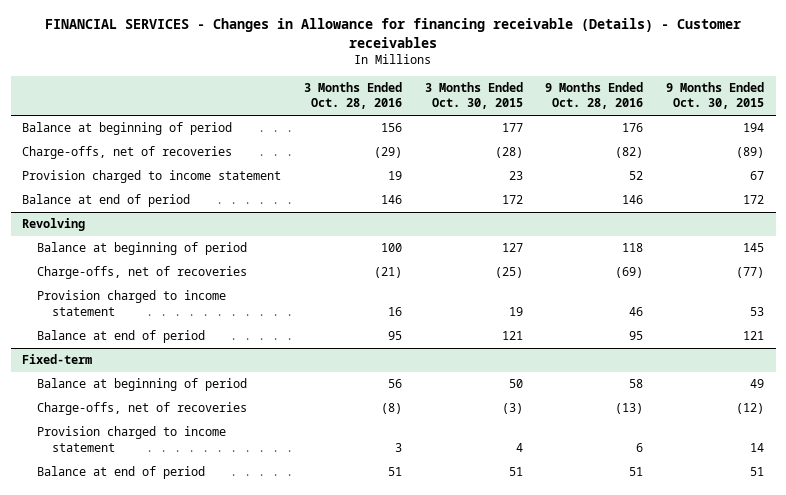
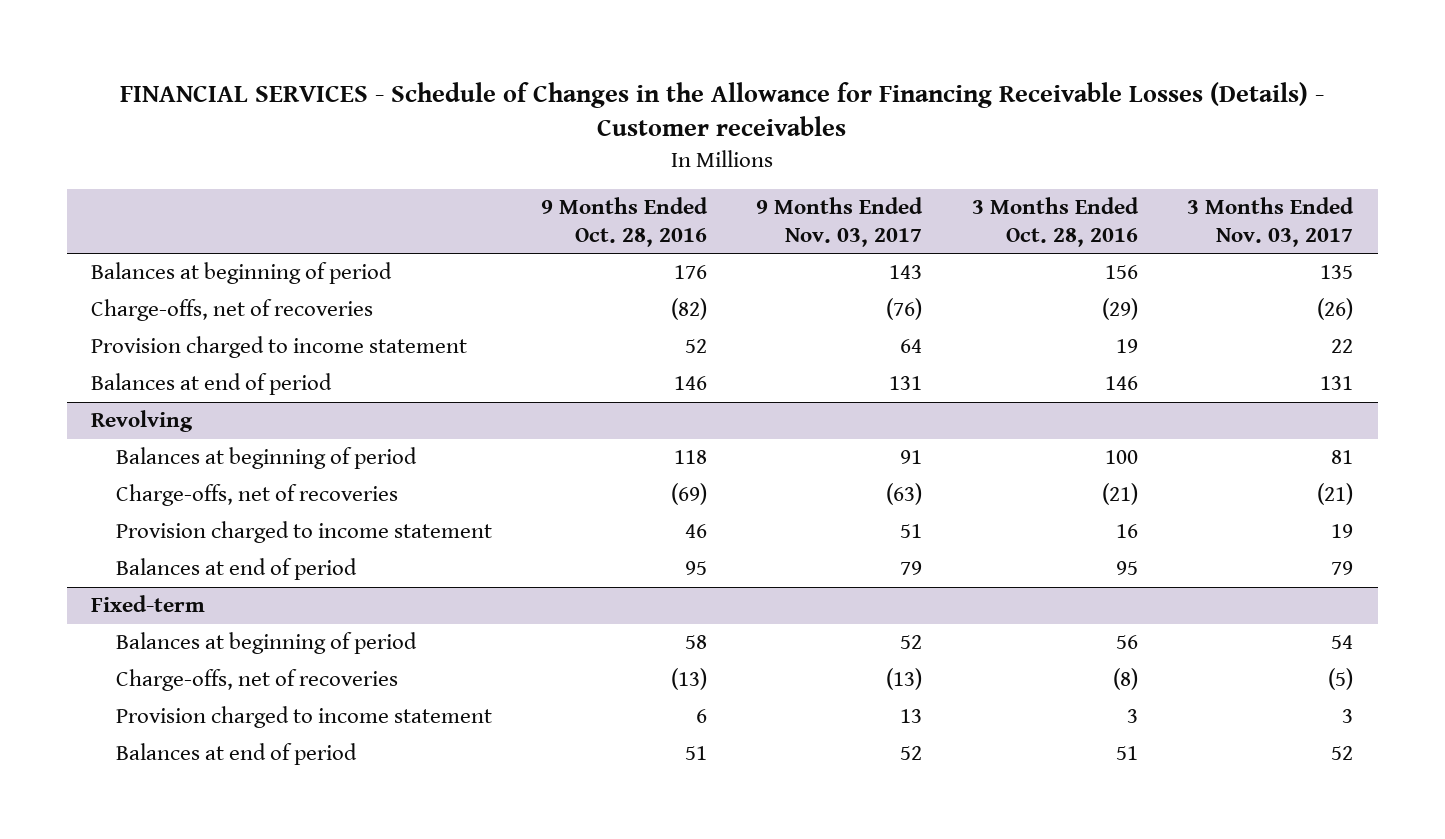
- FINANCIAL SERVICES - Changes in Allowance for financing receivable (Details) - Customer receivables
+ FINANCIAL SERVICES - Schedule of Changes in the Allowance for Financing Receivable Losses (Details) - Customer receivables
- | 3 Months Ended Oct. 28, 2016 | 3 Months Ended Oct. 30, 2015 | 9 Months Ended Oct. 28, 2016 | 9 Months Ended Oct. 30, 2015
+ | 9 Months Ended Oct. 28, 2016 | 9 Months Ended Nov. 03, 2017 | 3 Months Ended Oct. 28, 2016 | 3 Months Ended Nov. 03, 2017
- Balance at beginning of period | 156 | 177 | 176 | 194
+ Balances at beginning of period | 176 | 143 | 156 | 135
- Balance at end of period | 146 | 172 | 146 | 172
+ Balances at end of period | 146 | 131 | 146 | 131
@ Revolving
- Balance at beginning of period | 100 | 127 | 118 | 145
+ Balances at beginning of period | 118 | 91 | 100 | 81
- Balance at end of period | 95 | 121 | 95 | 121
+ Balances at end of period | 95 | 79 | 95 | 79
@ Fixed-term
- Balance at beginning of period | 56 | 50 | 58 | 49
+ Balances at beginning of period | 58 | 52 | 56 | 54
- Balance at end of period | 51 | 51 | 51 | 51
+ Balances at end of period | 51 | 52 | 51 | 52

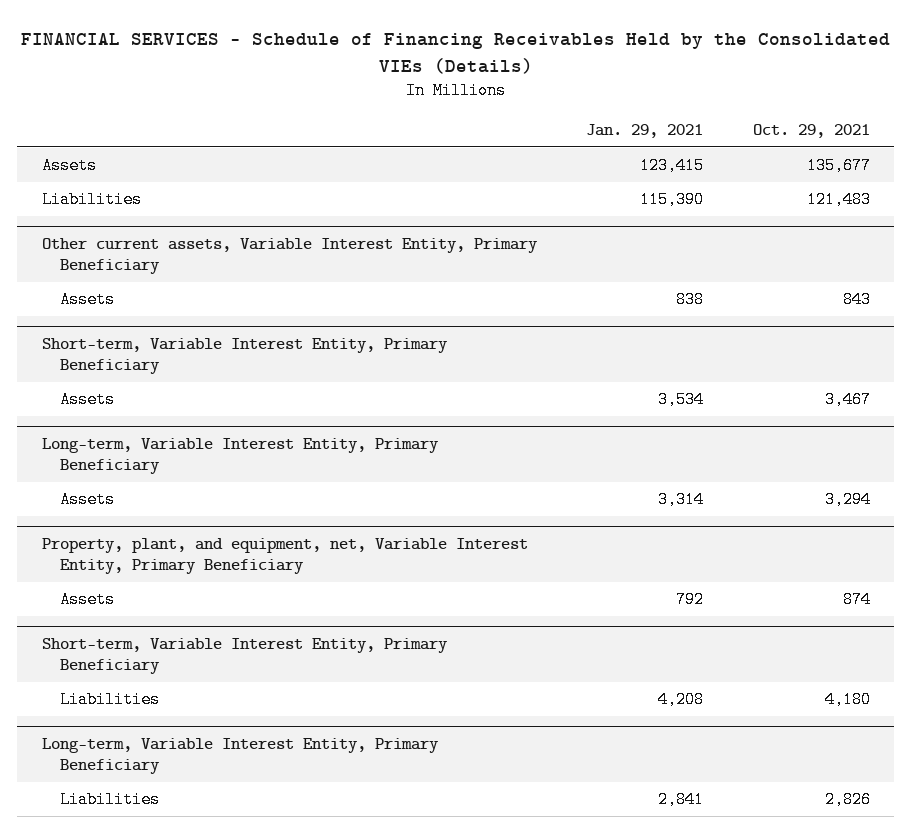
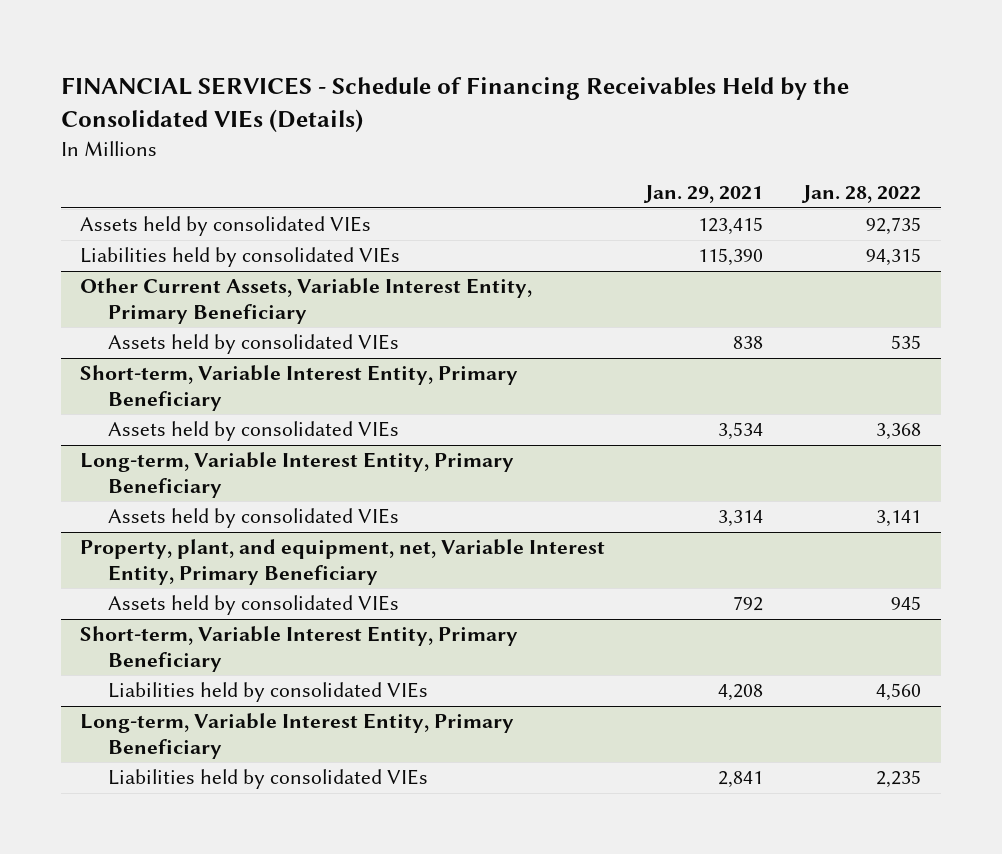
- | Jan. 29, 2021 | Oct. 29, 2021
+ | Jan. 29, 2021 | Jan. 28, 2022
- Assets | 123,415 | 135,677
- Liabilities | 115,390 | 121,483
- Other current assets, Variable Interest Entity, Primary Beneficiary
- Assets | 838 | 843
+ Assets held by consolidated VIEs | 123,415 | 92,735
+ Liabilities held by consolidated VIEs | 115,390 | 94,315
+ Other Current Assets, Variable Interest Entity, Primary Beneficiary
+ Assets held by consolidated VIEs | 838 | 535
@ Short-term, Variable Interest Entity, Primary Beneficiary
- Assets | 3,534 | 3,467
+ Assets held by consolidated VIEs | 3,534 | 3,368
@ Long-term, Variable Interest Entity, Primary Beneficiary
- Assets | 3,314 | 3,294
+ Assets held by consolidated VIEs | 3,314 | 3,141
@ Property, plant, and equipment, net, Variable Interest Entity, Primary Beneficiary
- Assets | 792 | 874
+ Assets held by consolidated VIEs | 792 | 945
@ Short-term, Variable Interest Entity, Primary Beneficiary
- Liabilities | 4,208 | 4,180
+ Liabilities held by consolidated VIEs | 4,208 | 4,560
@ Long-term, Variable Interest Entity, Primary Beneficiary
- Liabilities | 2,841 | 2,826
+ Liabilities held by consolidated VIEs | 2,841 | 2,235

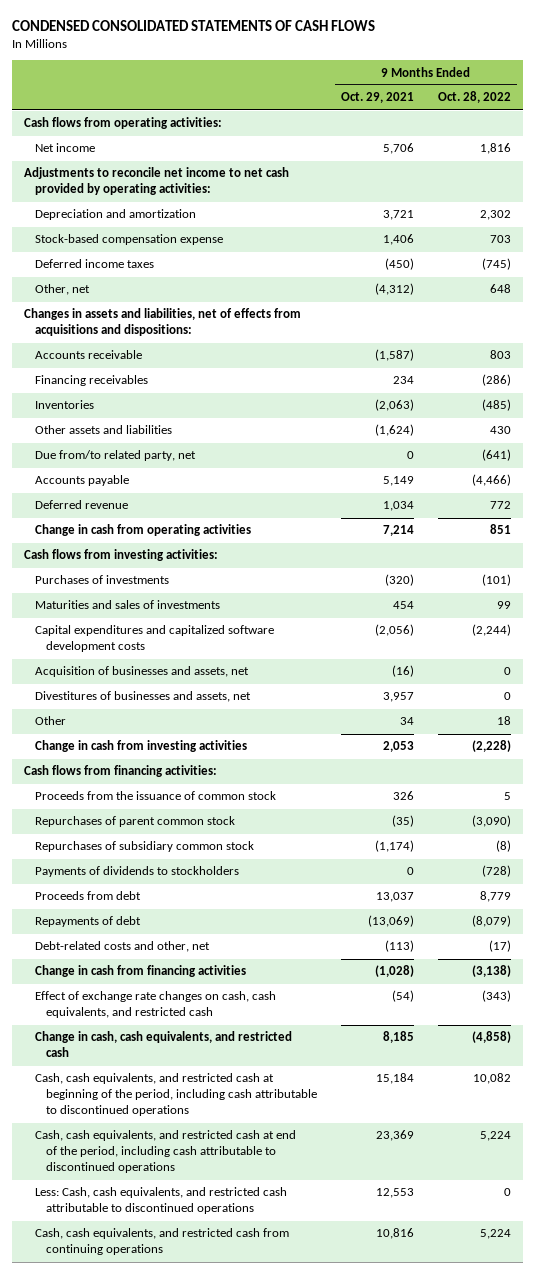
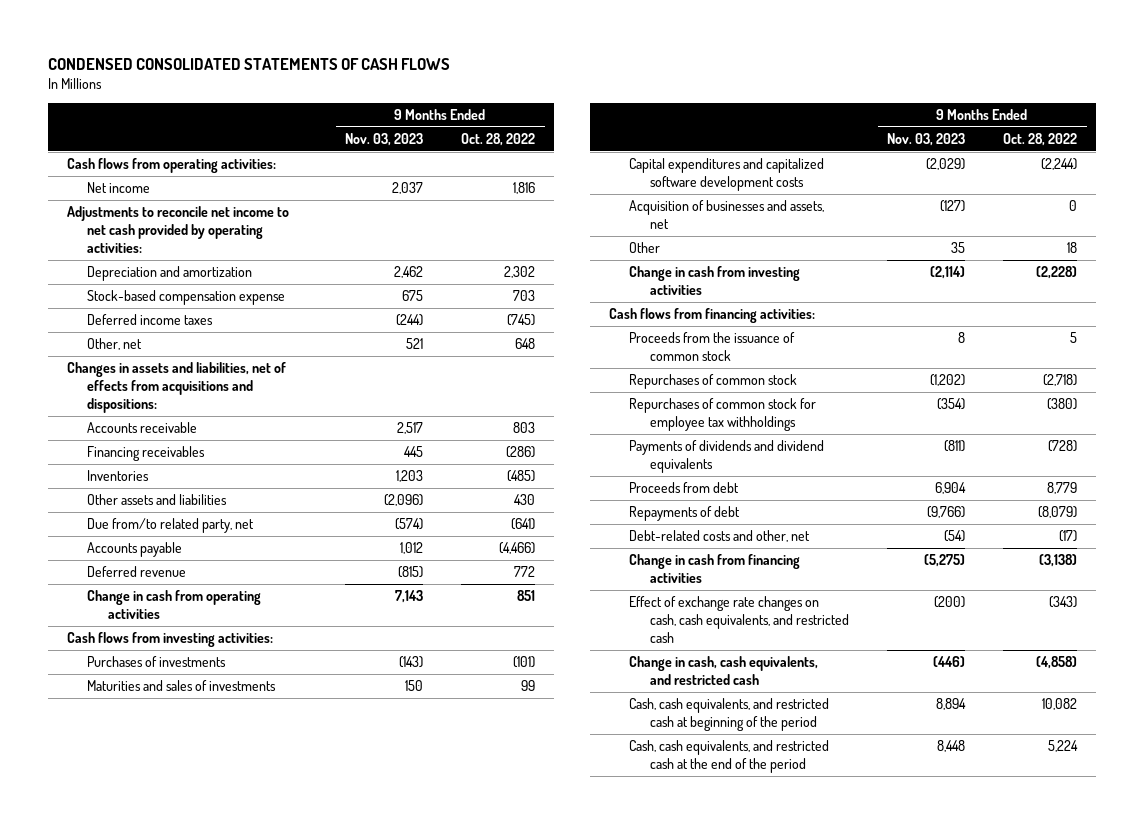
- | 9 Months Ended Oct. 29, 2021 | 9 Months Ended Oct. 28, 2022
+ | 9 Months Ended Nov. 03, 2023 | 9 Months Ended Oct. 28, 2022
- Divestitures of businesses and assets, net | 3,957 | 0
- Repurchases of parent common stock | (35) | (3,090)
- Repurchases of subsidiary common stock | (1,174) | (8)
- Payments of dividends to stockholders | 0 | (728)
+ Repurchases of common stock | (1,202) | (2,718)
+ Repurchases of common stock for employee tax withholdings | (354) | (380)
+ Payments of dividends and dividend equivalents | (811) | (728)
- Cash, cash equivalents, and restricted cash at beginning of the period, including cash attributable to discontinued operations | 15,184 | 10,082
- Cash, cash equivalents, and restricted cash at end of the period, including cash attributable to discontinued operations | 23,369 | 5,224
- Less: Cash, cash equivalents, and restricted cash attributable to discontinued operations | 12,553 | 0
- Cash, cash equivalents, and restricted cash from continuing operations | 10,816 | 5,224
+ Cash, cash equivalents, and restricted cash at beginning of the period | 8,894 | 10,082
+ Cash, cash equivalents, and restricted cash at the end of the period | 8,448 | 5,224

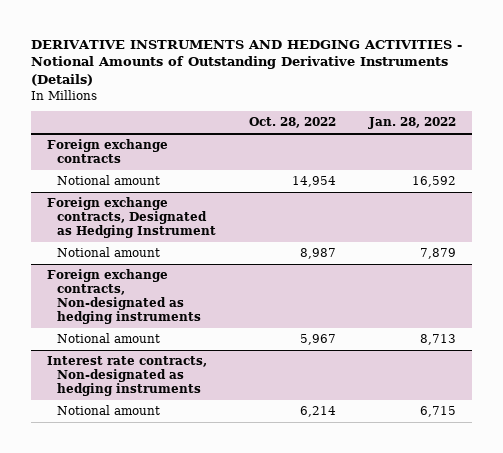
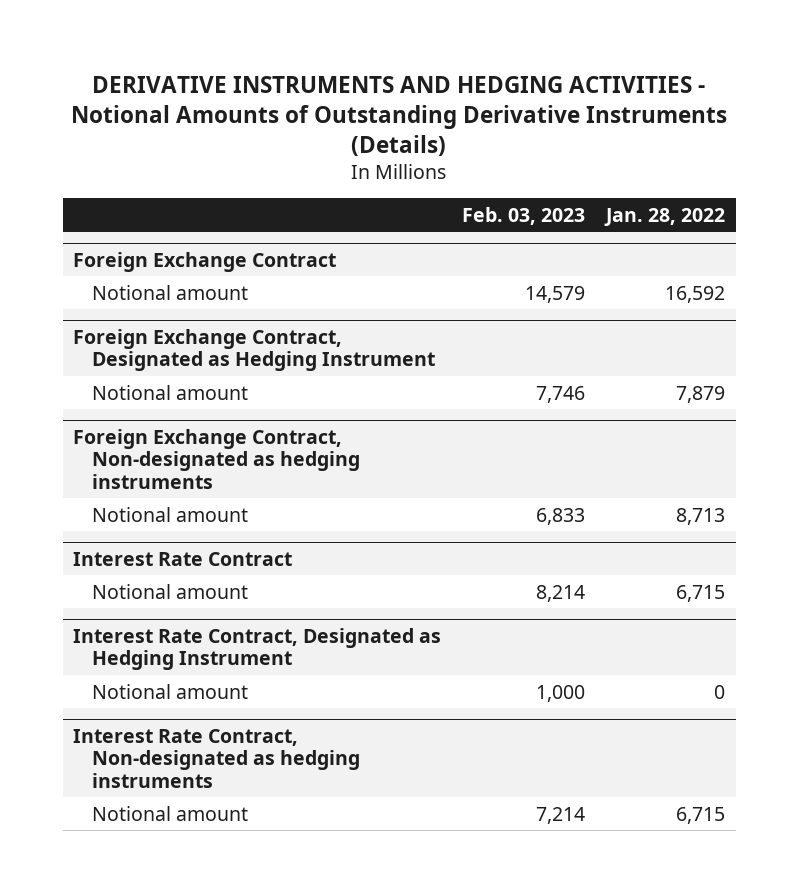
- | Oct. 28, 2022 | Jan. 28, 2022
+ | Feb. 03, 2023 | Jan. 28, 2022
- Foreign exchange contracts
+ Foreign Exchange Contract
- Foreign exchange contracts, Designated as Hedging Instrument
+ Foreign Exchange Contract, Designated as Hedging Instrument
- Foreign exchange contracts, Non-designated as hedging instruments
+ Foreign Exchange Contract, Non-designated as hedging instruments
- Interest rate contracts, Non-designated as hedging instruments
+ Interest Rate Contract
+ Interest Rate Contract, Designated as Hedging Instrument
+ Notional amount | 1,000 | 0
+ Interest Rate Contract, Non-designated as hedging instruments
+ Notional amount | 7,214 | 6,715

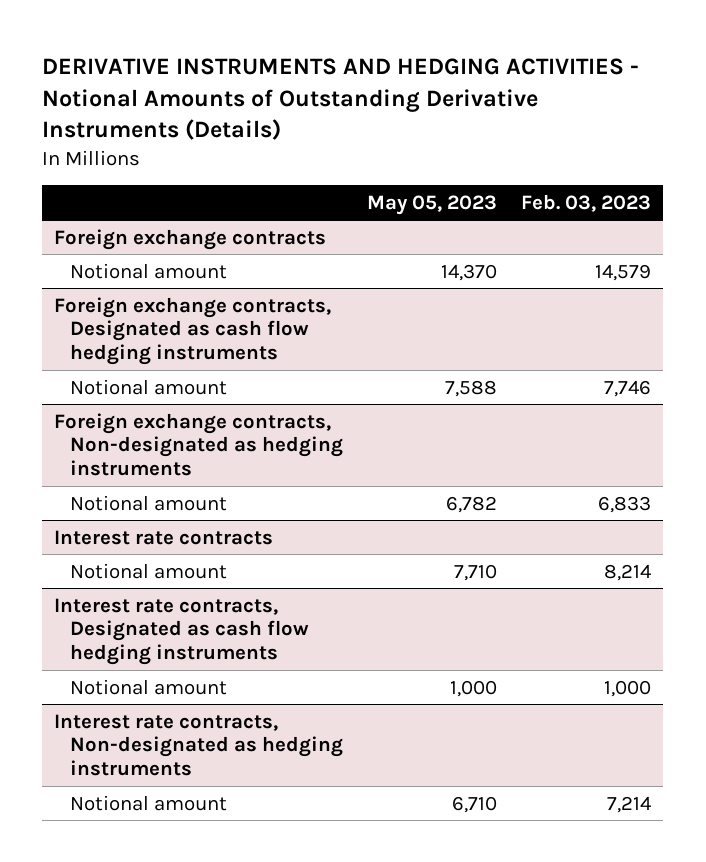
- | Feb. 03, 2023 | Jan. 28, 2022
+ | May 05, 2023 | Feb. 03, 2023
- Foreign Exchange Contract
+ Foreign exchange contracts
- Foreign Exchange Contract, Designated as Hedging Instrument
+ Foreign exchange contracts, Designated as cash flow hedging instruments
- Foreign Exchange Contract, Non-designated as hedging instruments
+ Foreign exchange contracts, Non-designated as hedging instruments
- Interest Rate Contract
+ Interest rate contracts
- Interest Rate Contract, Designated as Hedging Instrument
+ Interest rate contracts, Designated as cash flow hedging instruments
- Interest Rate Contract, Non-designated as hedging instruments
+ Interest rate contracts, Non-designated as hedging instruments

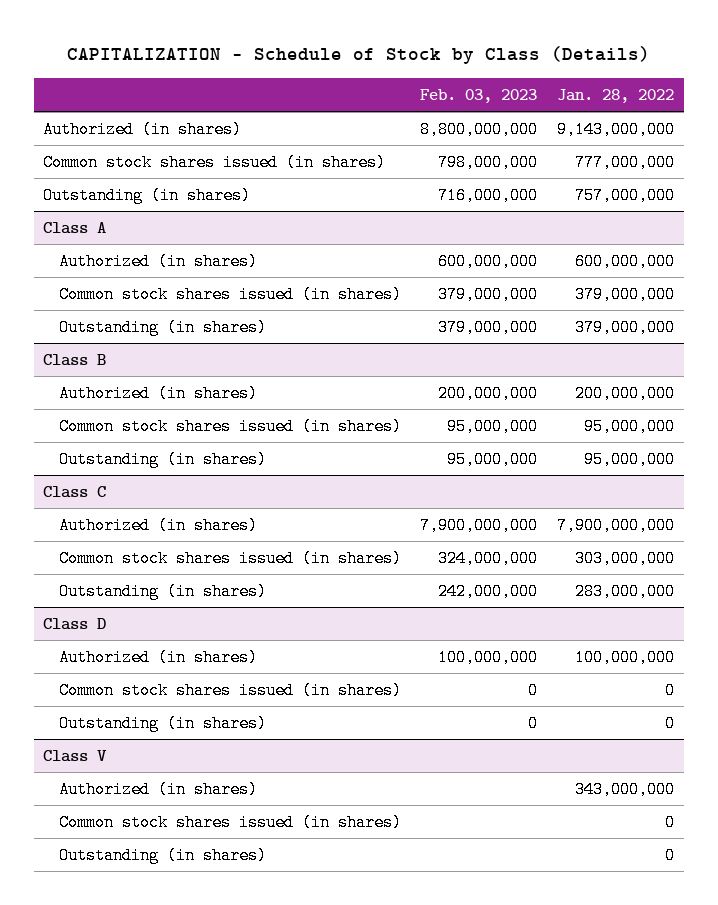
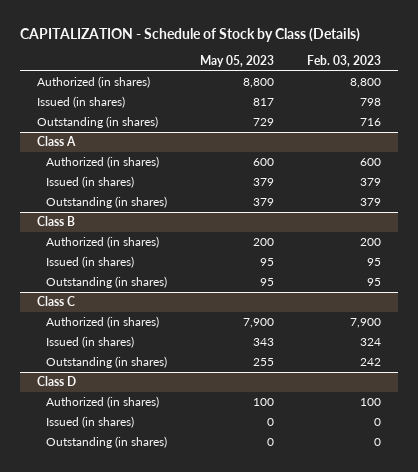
- | Feb. 03, 2023 | Jan. 28, 2022
+ | May 05, 2023 | Feb. 03, 2023
- Authorized (in shares) | 8,800,000,000 | 9,143,000,000
- Common stock shares issued (in shares) | 798,000,000 | 777,000,000
- Outstanding (in shares) | 716,000,000 | 757,000,000
+ Authorized (in shares) | 8,800 | 8,800
+ Issued (in shares) | 817 | 798
+ Outstanding (in shares) | 729 | 716
@ Class A
- Authorized (in shares) | 600,000,000 | 600,000,000
- Common stock shares issued (in shares) | 379,000,000 | 379,000,000
- Outstanding (in shares) | 379,000,000 | 379,000,000
+ Authorized (in shares) | 600 | 600
+ Issued (in shares) | 379 | 379
+ Outstanding (in shares) | 379 | 379
@ Class B
- Authorized (in shares) | 200,000,000 | 200,000,000
- Common stock shares issued (in shares) | 95,000,000 | 95,000,000
- Outstanding (in shares) | 95,000,000 | 95,000,000
+ Authorized (in shares) | 200 | 200
+ Issued (in shares) | 95 | 95
+ Outstanding (in shares) | 95 | 95
@ Class C
- Authorized (in shares) | 7,900,000,000 | 7,900,000,000
- Common stock shares issued (in shares) | 324,000,000 | 303,000,000
- Outstanding (in shares) | 242,000,000 | 283,000,000
+ Authorized (in shares) | 7,900 | 7,900
+ Issued (in shares) | 343 | 324
+ Outstanding (in shares) | 255 | 242
@ Class D
- Authorized (in shares) | 100,000,000 | 100,000,000
- Common stock shares issued (in shares) | 0 | 0
+ Authorized (in shares) | 100 | 100
+ Issued (in shares) | 0 | 0
- Class V
- Authorized (in shares) | | 343,000,000
- Common stock shares issued (in shares) | | 0
- Outstanding (in shares) | | 0

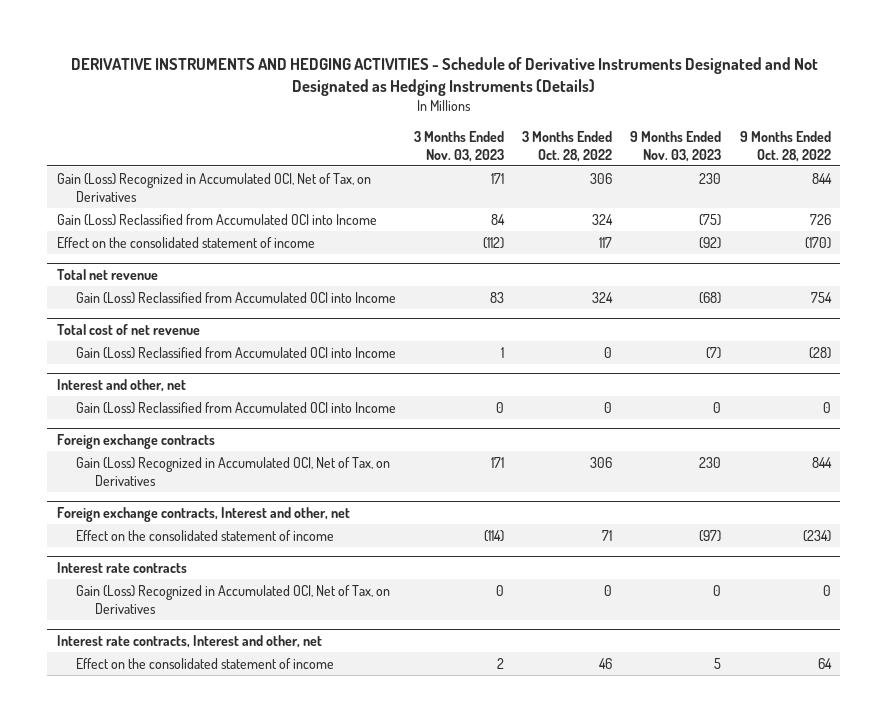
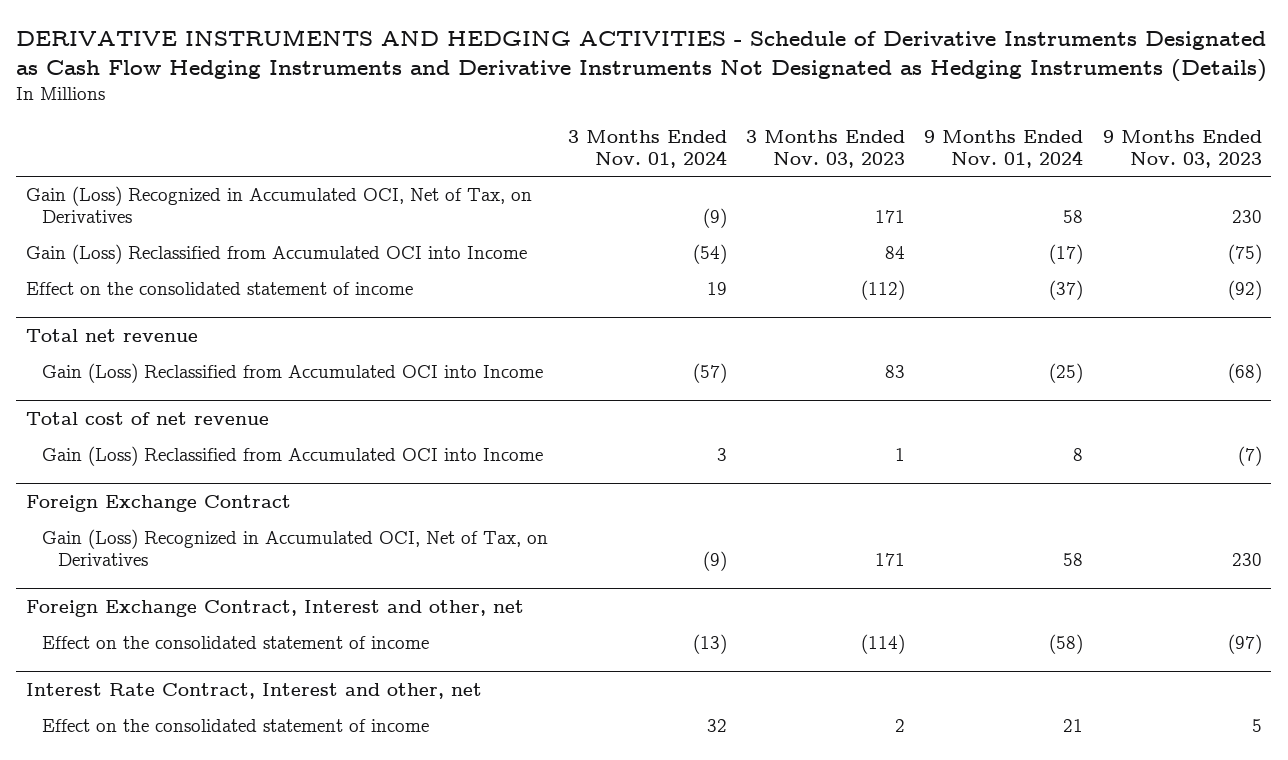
- DERIVATIVE INSTRUMENTS AND HEDGING ACTIVITIES - Schedule of Derivative Instruments Designated and Not Designated as Hedging Instruments (Details)
+ DERIVATIVE INSTRUMENTS AND HEDGING ACTIVITIES - Schedule of Derivative Instruments Designated as Cash Flow Hedging Instruments and Derivative Instruments Not Designated as Hedging Instruments (Details)
- | 3 Months Ended Nov. 03, 2023 | 3 Months Ended Oct. 28, 2022 | 9 Months Ended Nov. 03, 2023 | 9 Months Ended Oct. 28, 2022
+ | 3 Months Ended Nov. 01, 2024 | 3 Months Ended Nov. 03, 2023 | 9 Months Ended Nov. 01, 2024 | 9 Months Ended Nov. 03, 2023
- Interest and other, net
- Gain (Loss) Reclassified from Accumulated OCI into Income | 0 | 0 | 0 | 0
- Foreign exchange contracts
+ Foreign Exchange Contract
- Foreign exchange contracts, Interest and other, net
+ Foreign Exchange Contract, Interest and other, net
- Interest rate contracts
- Gain (Loss) Recognized in Accumulated OCI, Net of Tax, on Derivatives | 0 | 0 | 0 | 0
- Interest rate contracts, Interest and other, net
+ Interest Rate Contract, Interest and other, net

